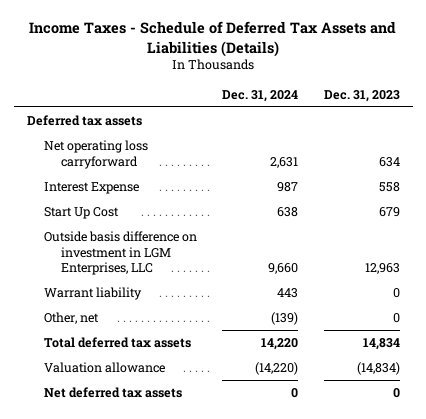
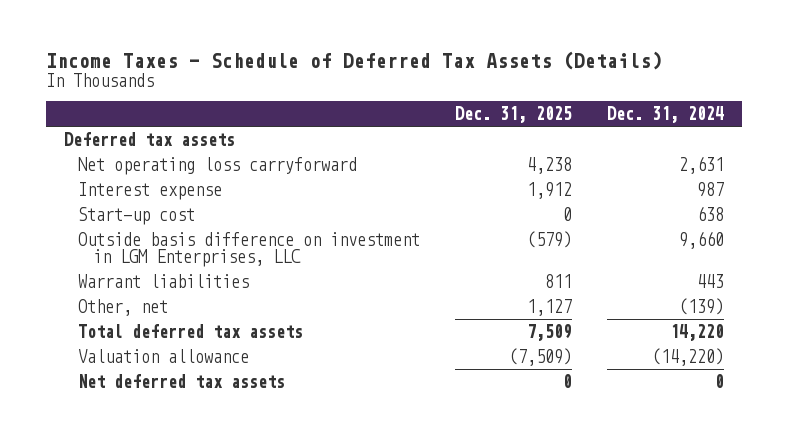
- Income Taxes - Schedule of Deferred Tax Assets and Liabilities (Details)
+ Income Taxes - Schedule of Deferred Tax Assets (Details)
- | Dec. 31, 2024 | Dec. 31, 2023
+ | Dec. 31, 2025 | Dec. 31, 2024
- Interest Expense | 987 | 558
- Start Up Cost | 638 | 679
+ Interest expense | 1,912 | 987
+ Start-up cost | 0 | 638
- Warrant liability | 443 | 0
+ Warrant liabilities | 811 | 443

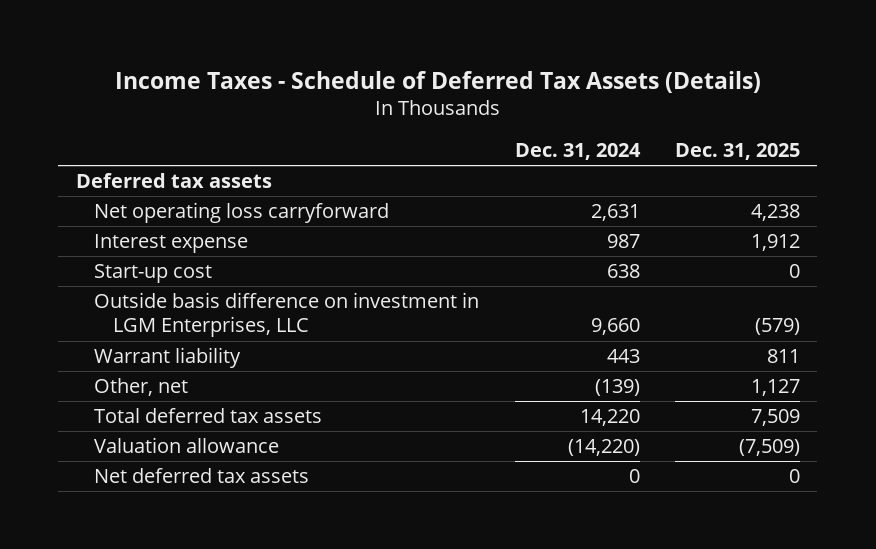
- | Dec. 31, 2025 | Dec. 31, 2024
+ | Dec. 31, 2024 | Dec. 31, 2025
- Warrant liabilities | 811 | 443
+ Warrant liability | 443 | 811

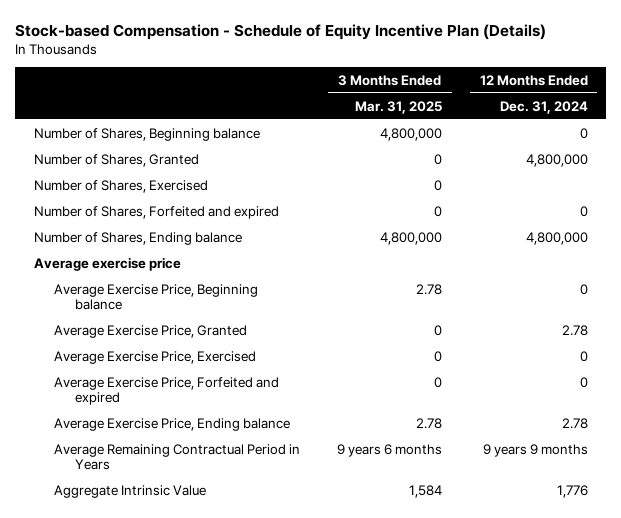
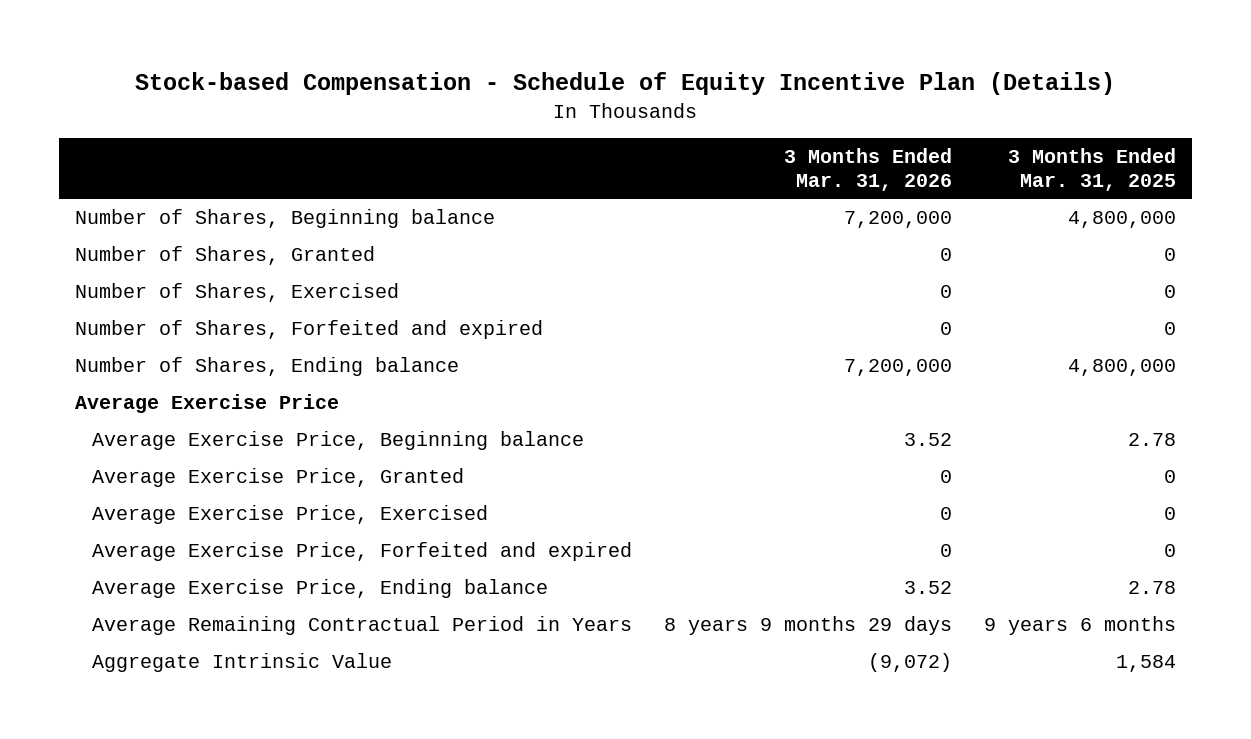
- | 3 Months Ended Mar. 31, 2025 | 12 Months Ended Dec. 31, 2024
+ | 3 Months Ended Mar. 31, 2026 | 3 Months Ended Mar. 31, 2025
- Average exercise price
+ Average Exercise Price

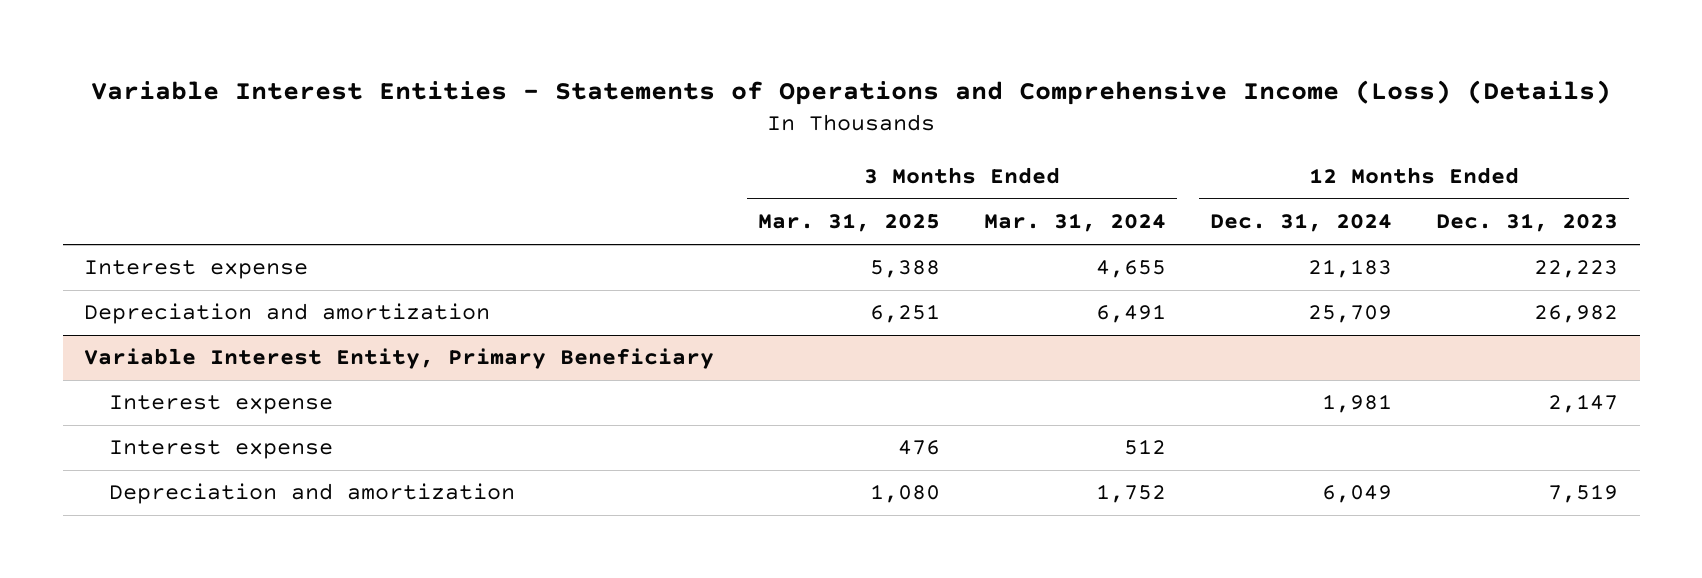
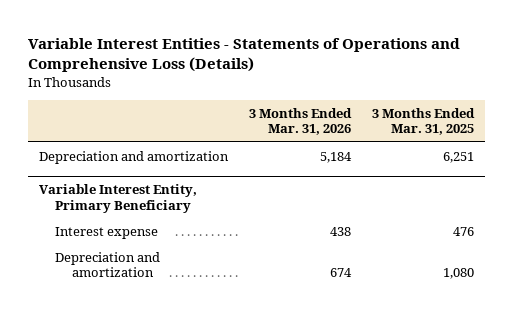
- Variable Interest Entities - Statements of Operations and Comprehensive Income (Loss) (Details)
+ Variable Interest Entities - Statements of Operations and Comprehensive Loss (Details)
- | 3 Months Ended Mar. 31, 2025 | 3 Months Ended Mar. 31, 2024 | 12 Months Ended Dec. 31, 2024 | 12 Months Ended Dec. 31, 2023
+ | 3 Months Ended Mar. 31, 2026 | 3 Months Ended Mar. 31, 2025
- Interest expense | 5,388 | 4,655 | 21,183 | 22,223
@ Variable Interest Entity, Primary Beneficiary
- Interest expense | | | 1,981 | 2,147

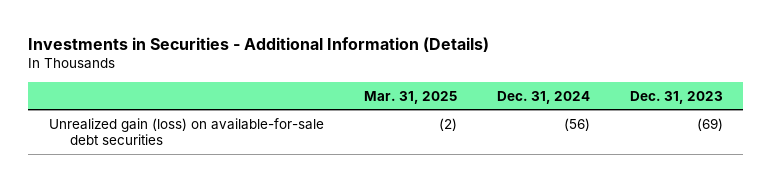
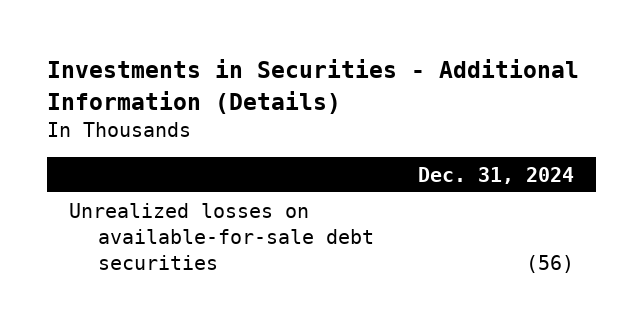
- | Mar. 31, 2025 | Dec. 31, 2024 | Dec. 31, 2023
+ | Dec. 31, 2024
- Unrealized gain (loss) on available-for-sale debt securities | (2) | (56) | (69)
+ Unrealized losses on available-for-sale debt securities | (56)

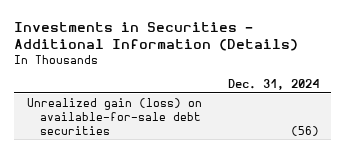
- Unrealized losses on available-for-sale debt securities | (56)
+ Unrealized gain (loss) on available-for-sale debt securities | (56)

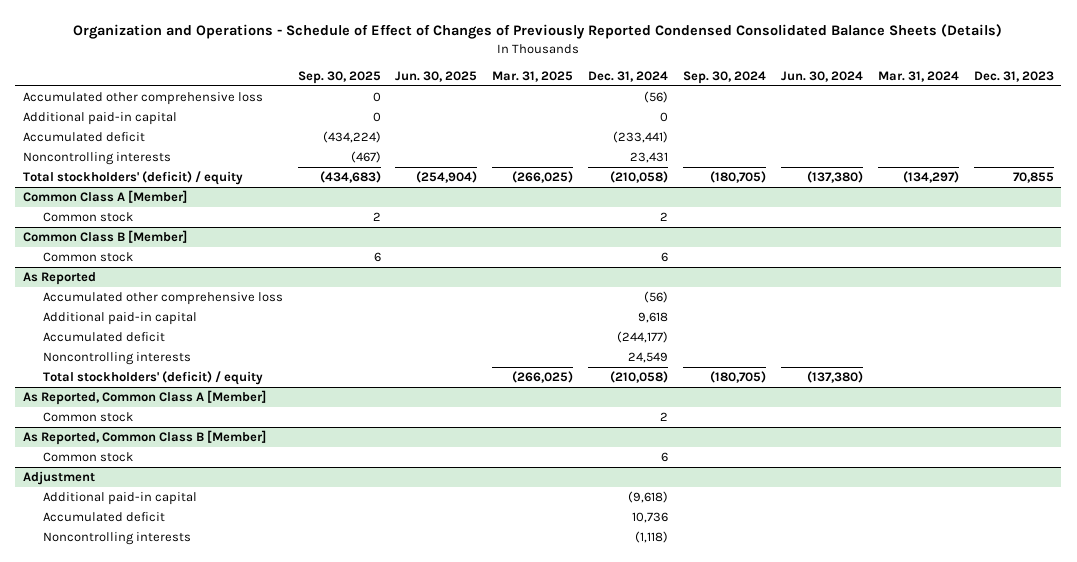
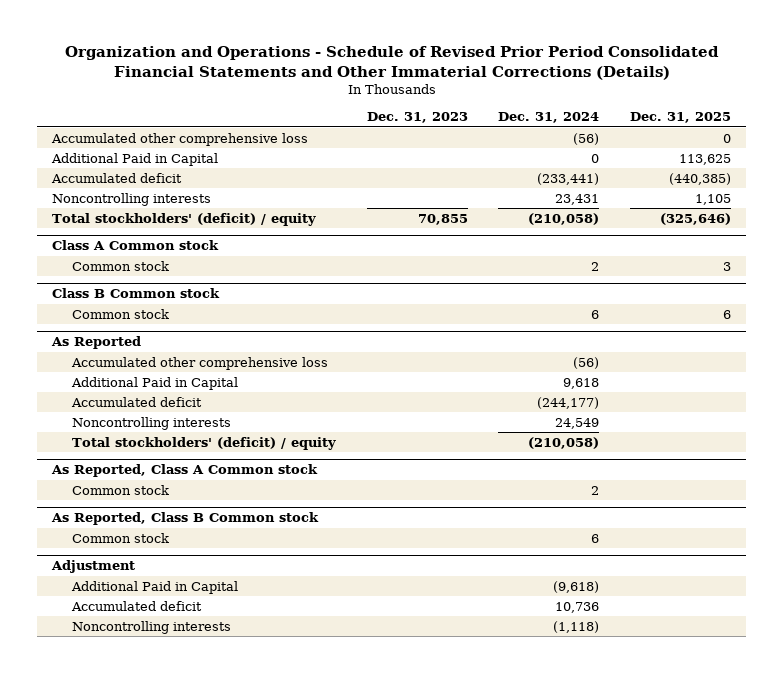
- Organization and Operations - Schedule of Effect of Changes of Previously Reported Condensed Consolidated Balance Sheets (Details)
+ Organization and Operations - Schedule of Revised Prior Period Consolidated Financial Statements and Other Immaterial Corrections (Details)
- | Sep. 30, 2025 | Jun. 30, 2025 | Mar. 31, 2025 | Dec. 31, 2024 | Sep. 30, 2024 | Jun. 30, 2024 | Mar. 31, 2024 | Dec. 31, 2023
+ | Dec. 31, 2023 | Dec. 31, 2024 | Dec. 31, 2025
- Additional paid-in capital | 0 | | | 0 | | | |
+ Additional Paid in Capital | | 0 | 113,625
- Common Class A [Member]
+ Class A Common stock
- Common Class B [Member]
+ Class B Common stock
@ As Reported
- Additional paid-in capital | | | | 9,618 | | | |
+ Additional Paid in Capital | | 9,618 |
- As Reported, Common Class A [Member]
+ As Reported, Class A Common stock
- As Reported, Common Class B [Member]
+ As Reported, Class B Common stock
@ Adjustment
- Additional paid-in capital | | | | (9,618) | | | |
+ Additional Paid in Capital | | (9,618) |

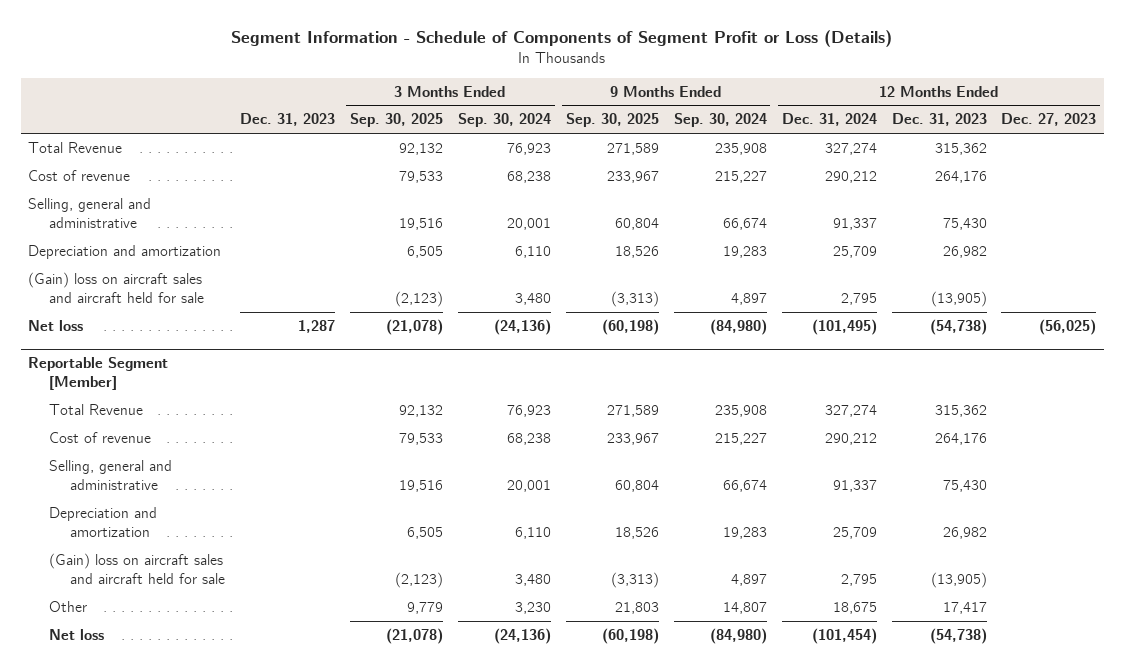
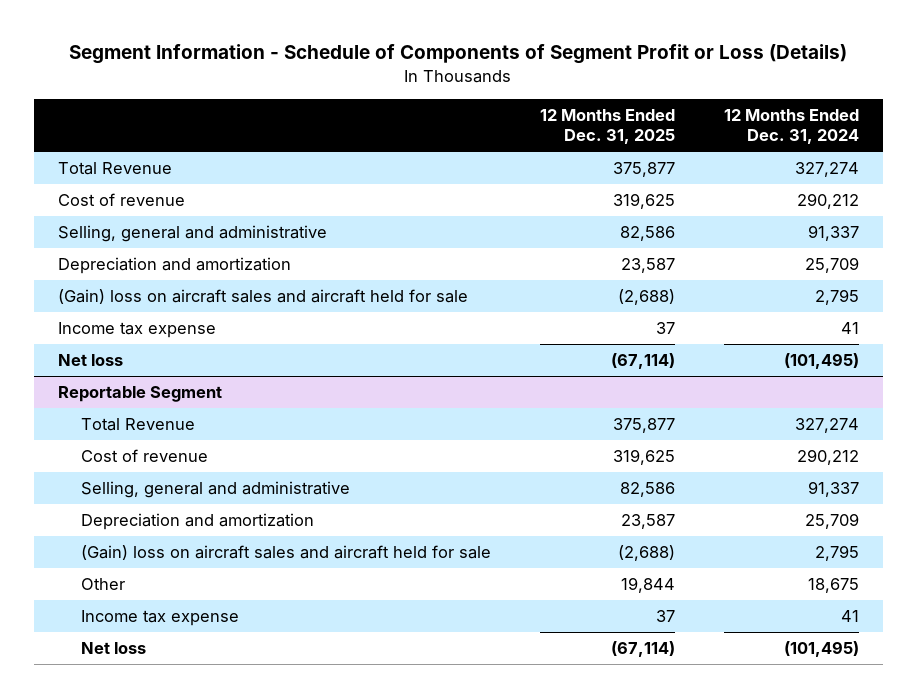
- | Dec. 31, 2023 | 3 Months Ended Sep. 30, 2025 | 3 Months Ended Sep. 30, 2024 | 9 Months Ended Sep. 30, 2025 | 9 Months Ended Sep. 30, 2024 | 12 Months Ended Dec. 31, 2024 | 12 Months Ended Dec. 31, 2023 | 12 Months Ended Dec. 27, 2023
+ | 12 Months Ended Dec. 31, 2025 | 12 Months Ended Dec. 31, 2024
+ Income tax expense | 37 | 41
- Reportable Segment [Member]
+ Reportable Segment
- Net loss | | (21,078) | (24,136) | (60,198) | (84,980) | (101,454) | (54,738) |
+ Income tax expense | 37 | 41
+ Net loss | (67,114) | (101,495)

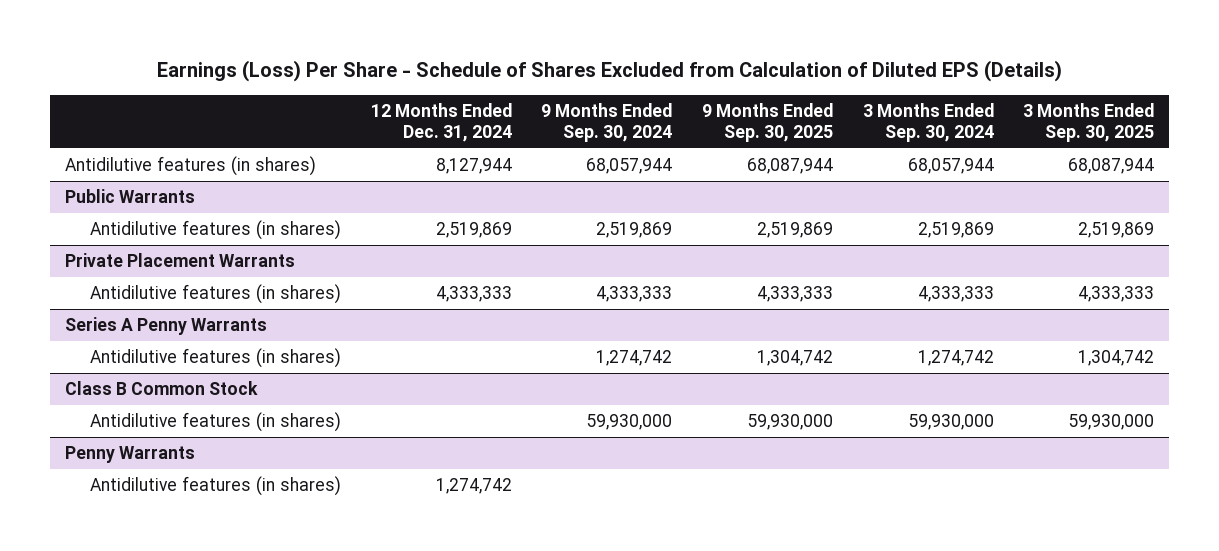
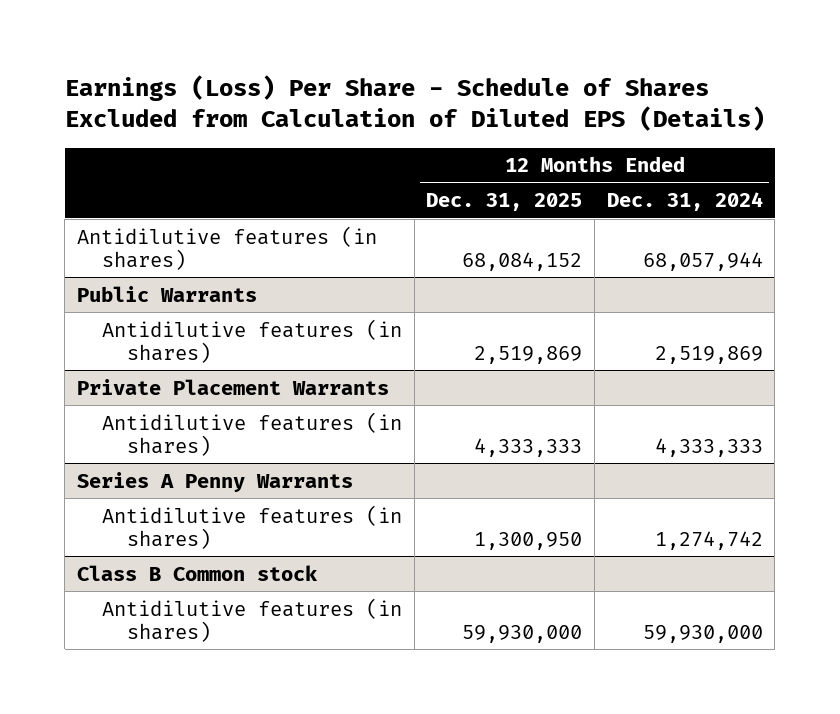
- | 12 Months Ended Dec. 31, 2024 | 9 Months Ended Sep. 30, 2024 | 9 Months Ended Sep. 30, 2025 | 3 Months Ended Sep. 30, 2024 | 3 Months Ended Sep. 30, 2025
+ | 12 Months Ended Dec. 31, 2025 | 12 Months Ended Dec. 31, 2024
- Antidilutive features (in shares) | 8,127,944 | 68,057,944 | 68,087,944 | 68,057,944 | 68,087,944
+ Antidilutive features (in shares) | 68,084,152 | 68,057,944
@ Series A Penny Warrants
- Antidilutive features (in shares) | | 1,274,742 | 1,304,742 | 1,274,742 | 1,304,742
- Class B Common Stock
- Antidilutive features (in shares) | | 59,930,000 | 59,930,000 | 59,930,000 | 59,930,000
- Penny Warrants
+ Class B Common stock
+ Antidilutive features (in shares) | 59,930,000 | 59,930,000

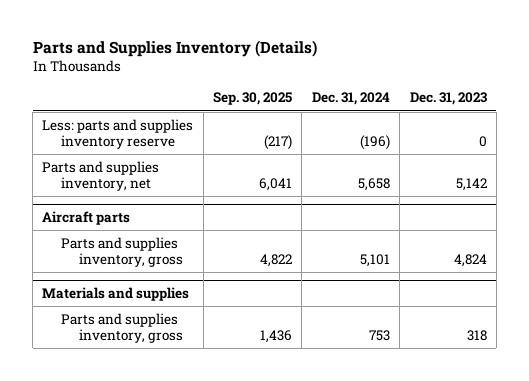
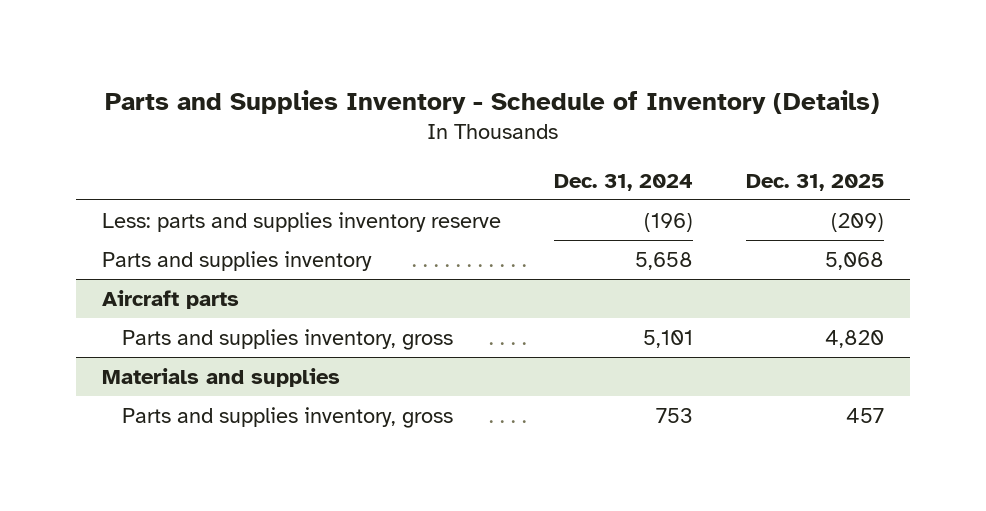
- Parts and Supplies Inventory (Details)
+ Parts and Supplies Inventory - Schedule of Inventory (Details)
- | Sep. 30, 2025 | Dec. 31, 2024 | Dec. 31, 2023
+ | Dec. 31, 2024 | Dec. 31, 2025
- Parts and supplies inventory, net | 6,041 | 5,658 | 5,142
+ Parts and supplies inventory | 5,658 | 5,068

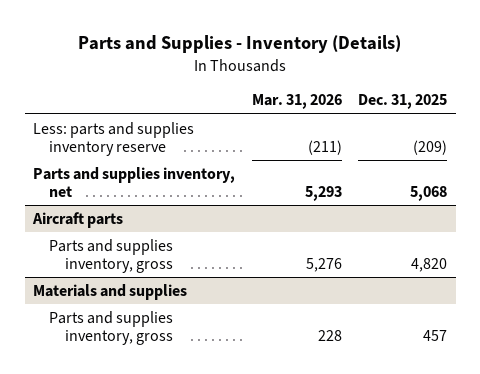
- Parts and Supplies Inventory - Schedule of Inventory (Details)
+ Parts and Supplies - Inventory (Details)
- | Dec. 31, 2024 | Dec. 31, 2025
+ | Mar. 31, 2026 | Dec. 31, 2025
- Parts and supplies inventory | 5,658 | 5,068
+ Parts and supplies inventory, net | 5,293 | 5,068

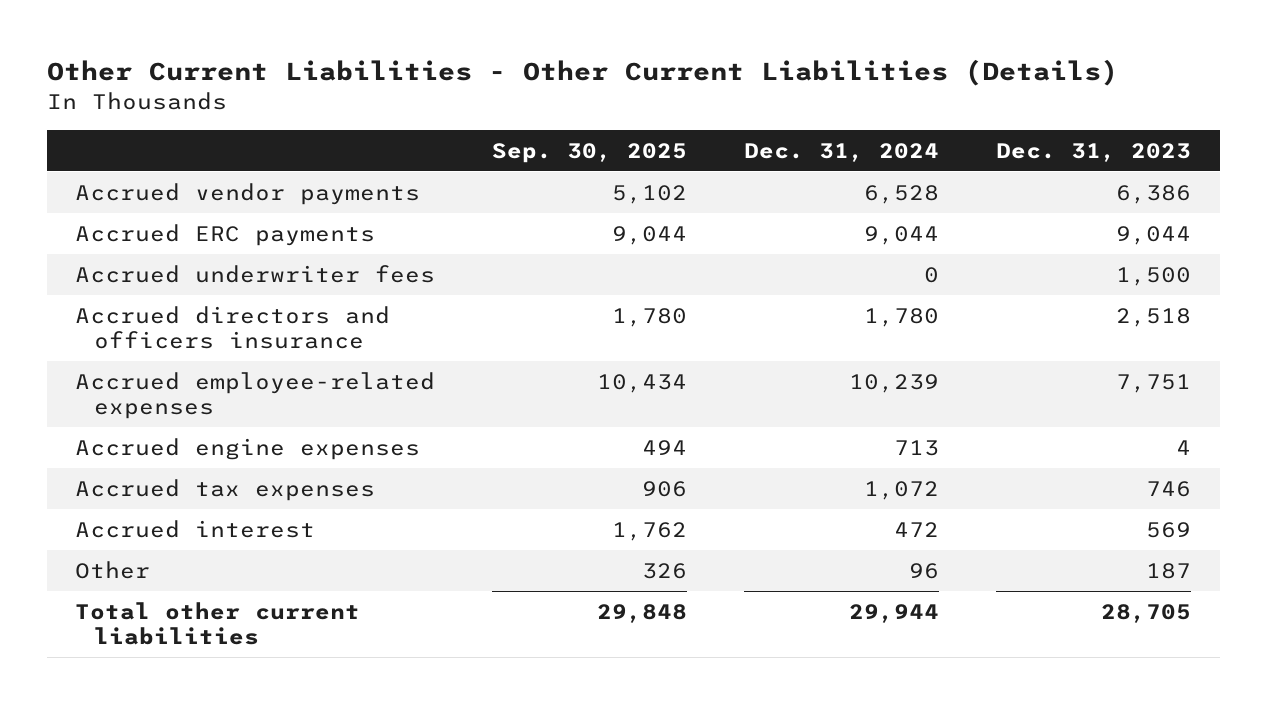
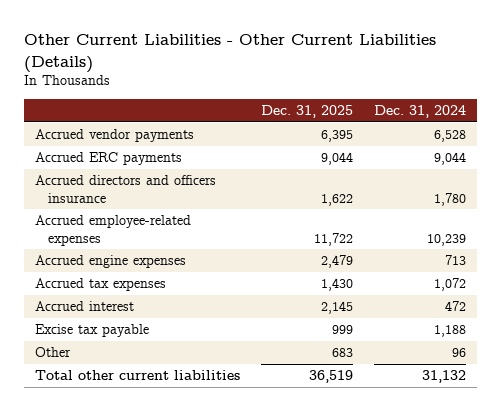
- | Sep. 30, 2025 | Dec. 31, 2024 | Dec. 31, 2023
+ | Dec. 31, 2025 | Dec. 31, 2024
- Accrued underwriter fees | | 0 | 1,500
+ Excise tax payable | 999 | 1,188
- Total other current liabilities | 29,848 | 29,944 | 28,705
+ Total other current liabilities | 36,519 | 31,132

